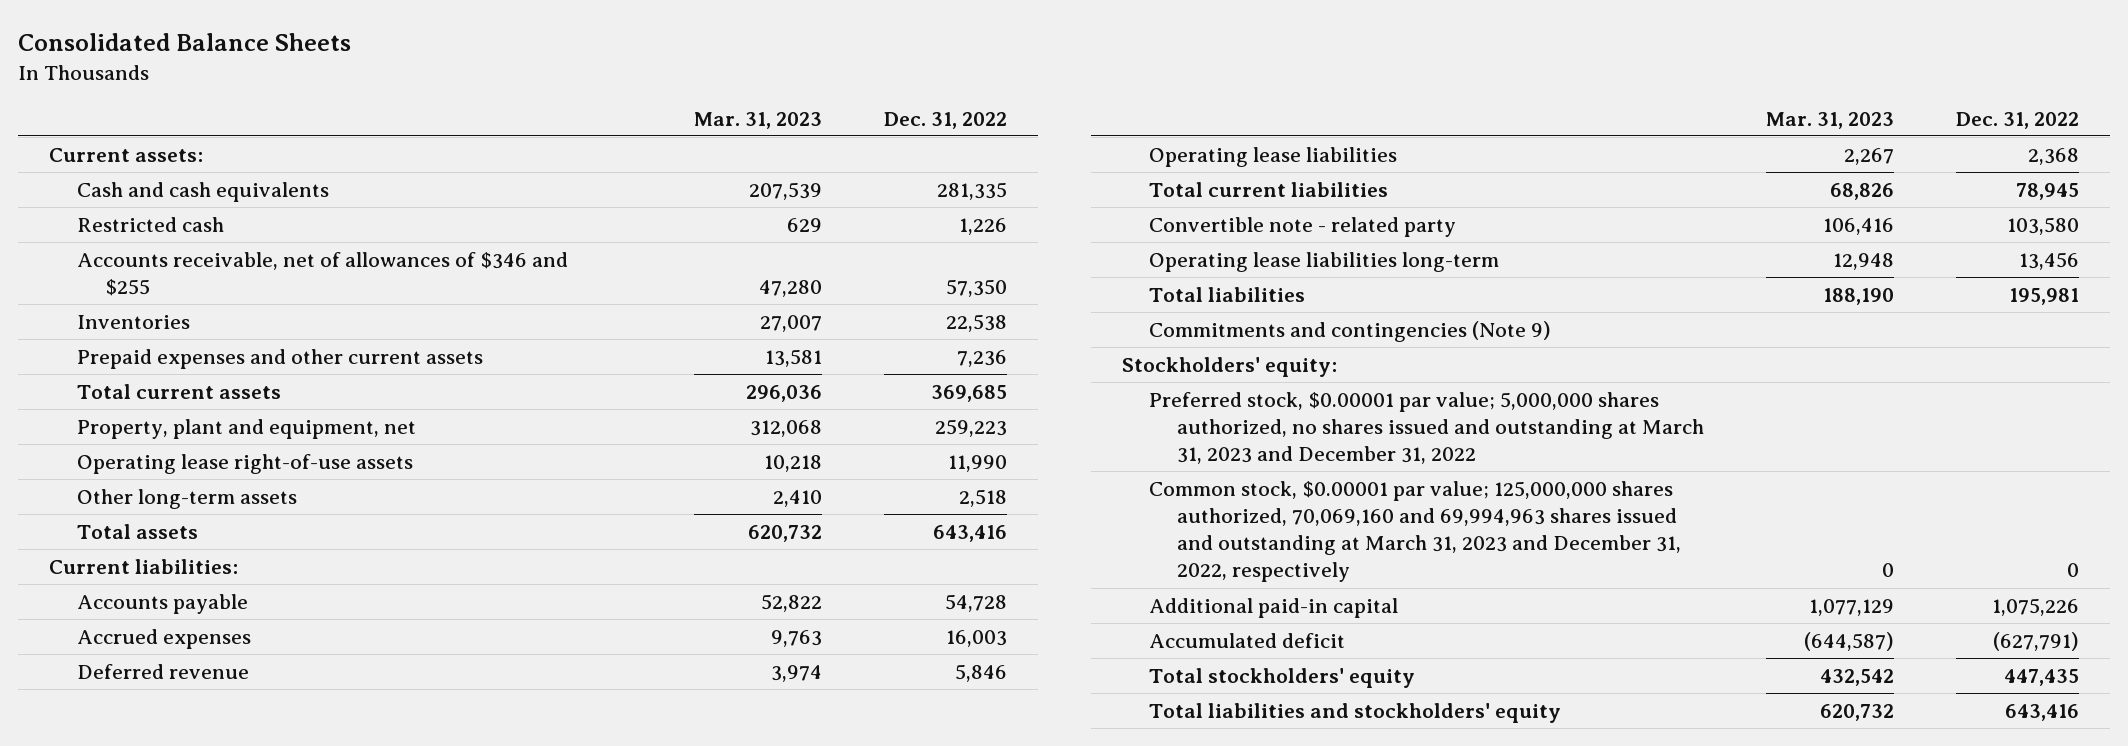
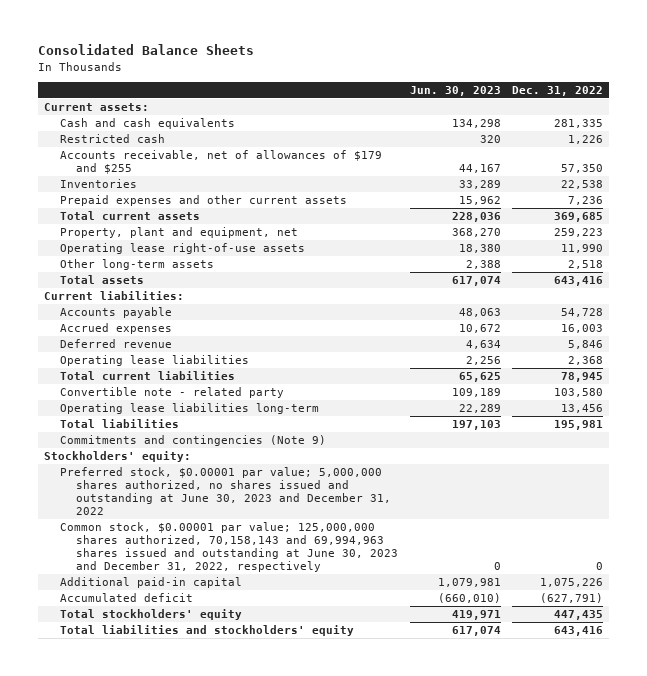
- | Mar. 31, 2023 | Dec. 31, 2022
+ | Jun. 30, 2023 | Dec. 31, 2022
- Accounts receivable, net of allowances of $346 and $255 | 47,280 | 57,350
+ Accounts receivable, net of allowances of $179 and $255 | 44,167 | 57,350
- Preferred stock, $0.00001 par value; 5,000,000 shares authorized, no shares issued and outstanding at March 31, 2023 and December 31, 2022
- Common stock, $0.00001 par value; 125,000,000 shares authorized, 70,069,160 and 69,994,963 shares issued and outstanding at March 31, 2023 and December 31, 2022, respectively | 0 | 0
+ Preferred stock, $0.00001 par value; 5,000,000 shares authorized, no shares issued and outstanding at June 30, 2023 and December 31, 2022
+ Common stock, $0.00001 par value; 125,000,000 shares authorized, 70,158,143 and 69,994,963 shares issued and outstanding at June 30, 2023 and December 31, 2022, respectively | 0 | 0

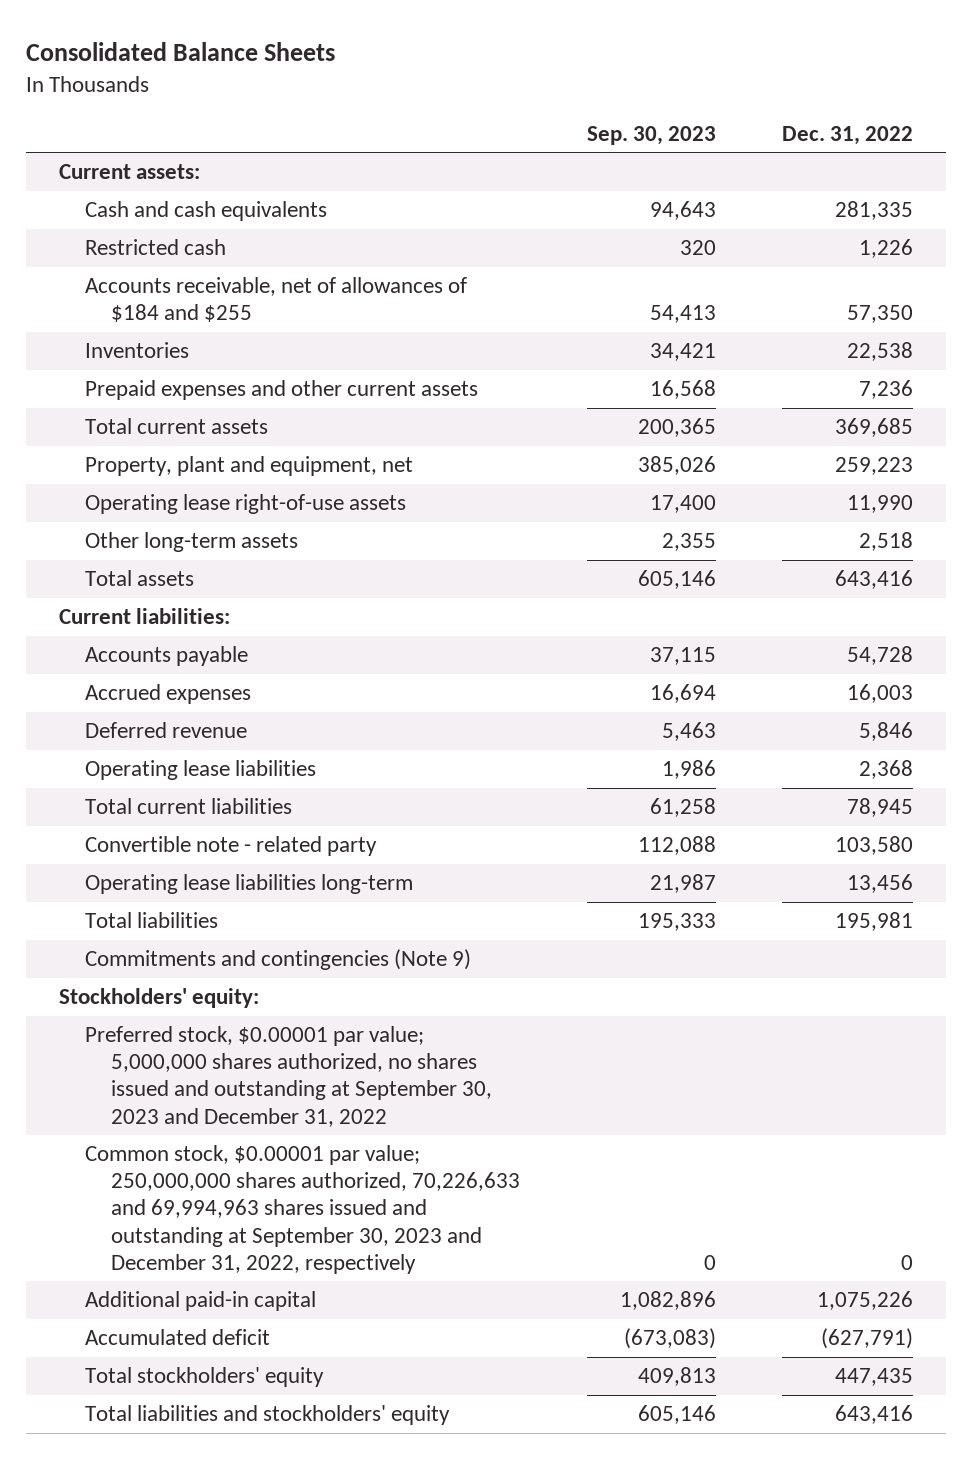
- | Jun. 30, 2023 | Dec. 31, 2022
+ | Sep. 30, 2023 | Dec. 31, 2022
- Accounts receivable, net of allowances of $179 and $255 | 44,167 | 57,350
+ Accounts receivable, net of allowances of $184 and $255 | 54,413 | 57,350
- Preferred stock, $0.00001 par value; 5,000,000 shares authorized, no shares issued and outstanding at June 30, 2023 and December 31, 2022
- Common stock, $0.00001 par value; 125,000,000 shares authorized, 70,158,143 and 69,994,963 shares issued and outstanding at June 30, 2023 and December 31, 2022, respectively | 0 | 0
+ Preferred stock, $0.00001 par value; 5,000,000 shares authorized, no shares issued and outstanding at September 30, 2023 and December 31, 2022
+ Common stock, $0.00001 par value; 250,000,000 shares authorized, 70,226,633 and 69,994,963 shares issued and outstanding at September 30, 2023 and December 31, 2022, respectively | 0 | 0

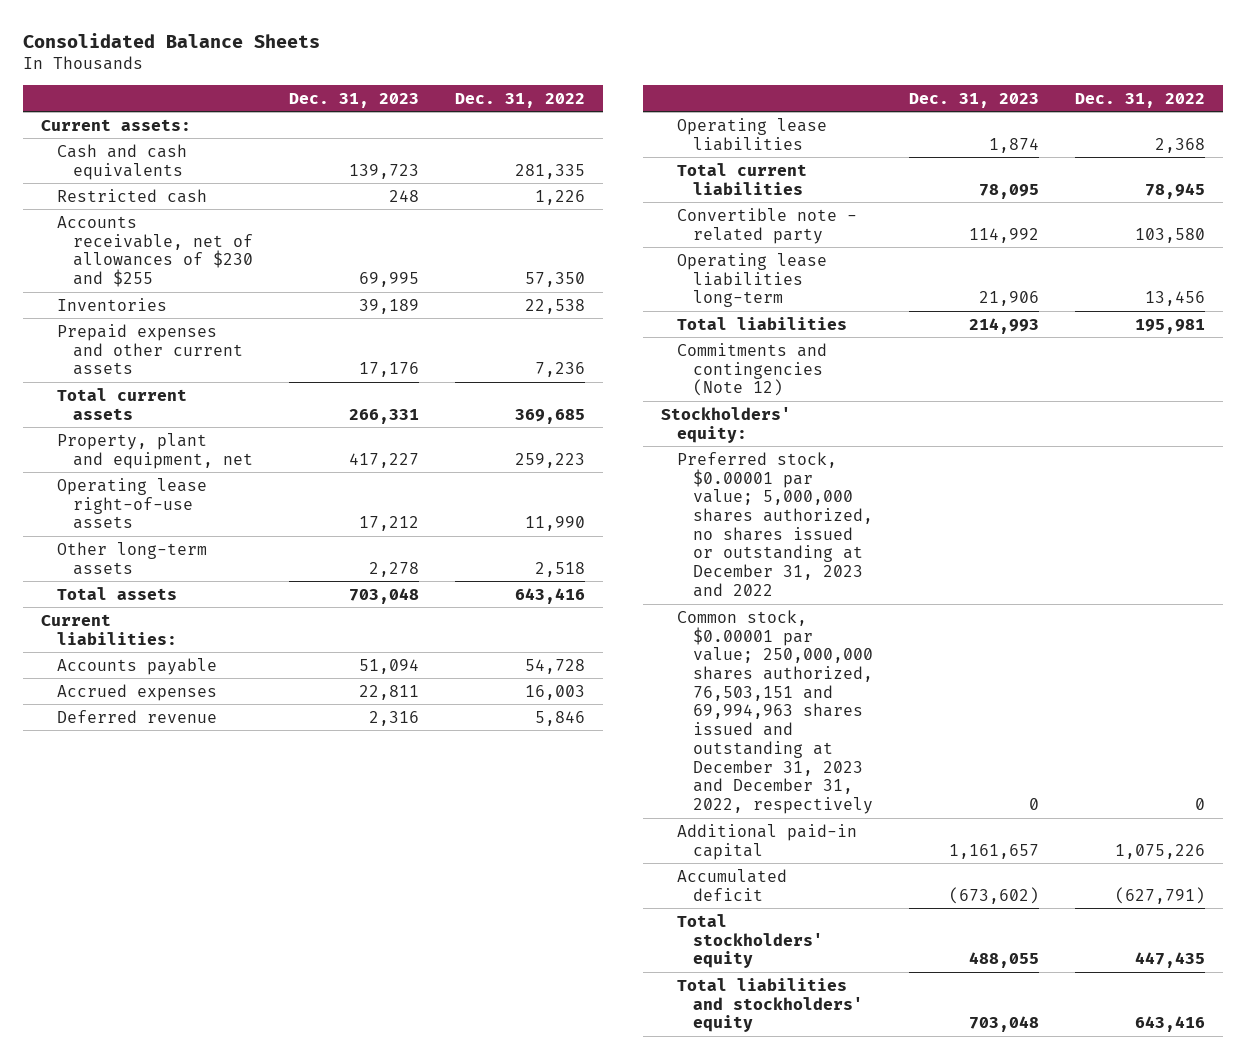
- | Sep. 30, 2023 | Dec. 31, 2022
+ | Dec. 31, 2023 | Dec. 31, 2022
- Accounts receivable, net of allowances of $184 and $255 | 54,413 | 57,350
+ Accounts receivable, net of allowances of $230 and $255 | 69,995 | 57,350
- Commitments and contingencies (Note 9)
+ Commitments and contingencies (Note 12)
- Preferred stock, $0.00001 par value; 5,000,000 shares authorized, no shares issued and outstanding at September 30, 2023 and December 31, 2022
- Common stock, $0.00001 par value; 250,000,000 shares authorized, 70,226,633 and 69,994,963 shares issued and outstanding at September 30, 2023 and December 31, 2022, respectively | 0 | 0
+ Preferred stock, $0.00001 par value; 5,000,000 shares authorized, no shares issued or outstanding at December 31, 2023 and 2022
+ Common stock, $0.00001 par value; 250,000,000 shares authorized, 76,503,151 and 69,994,963 shares issued and outstanding at December 31, 2023 and December 31, 2022, respectively | 0 | 0

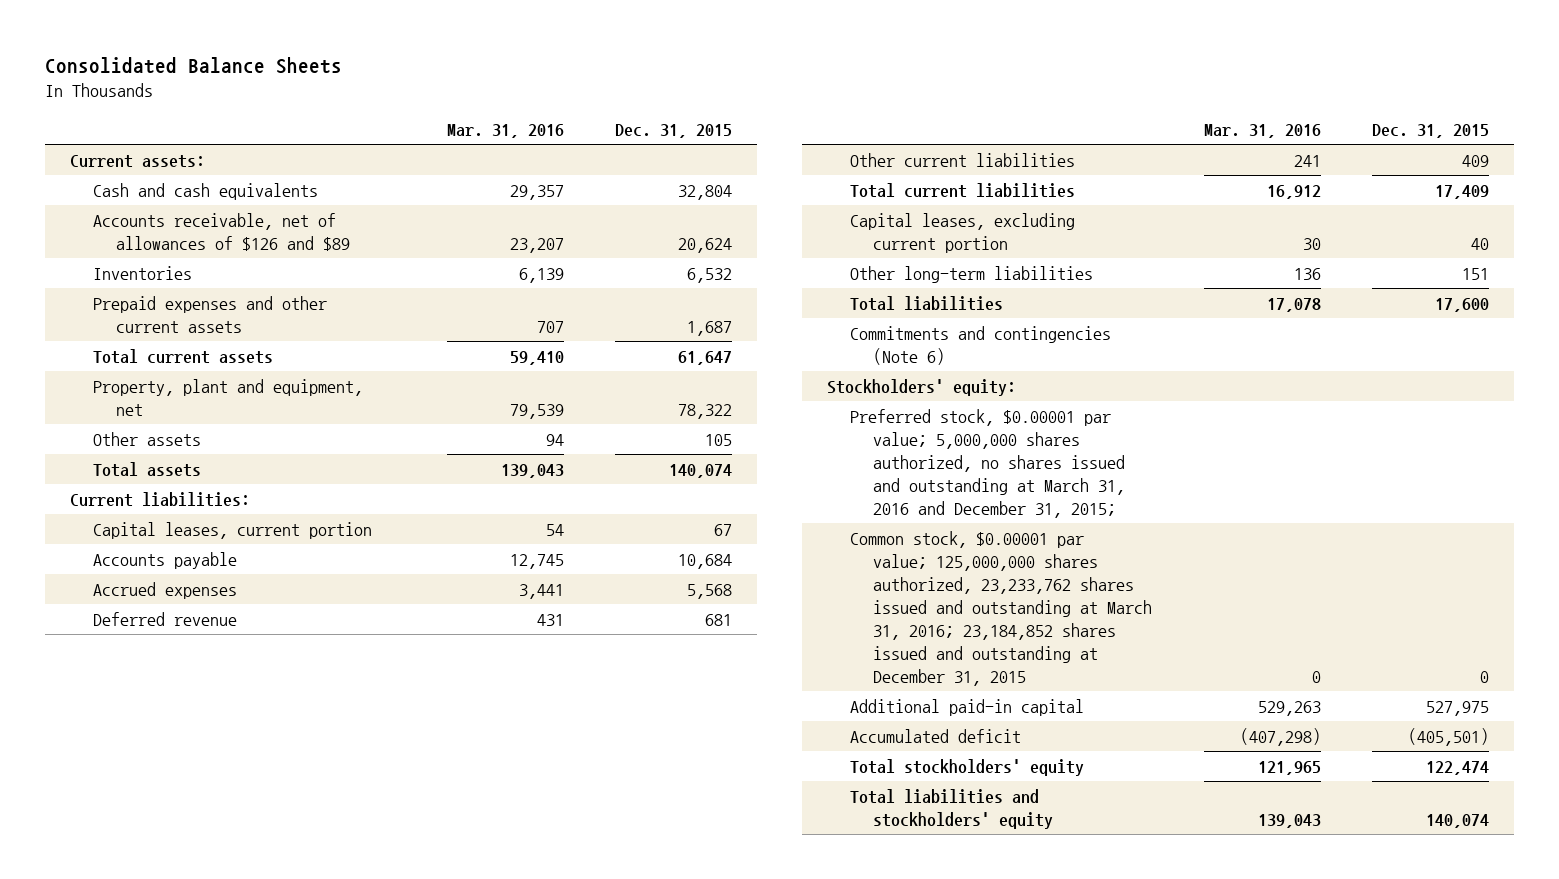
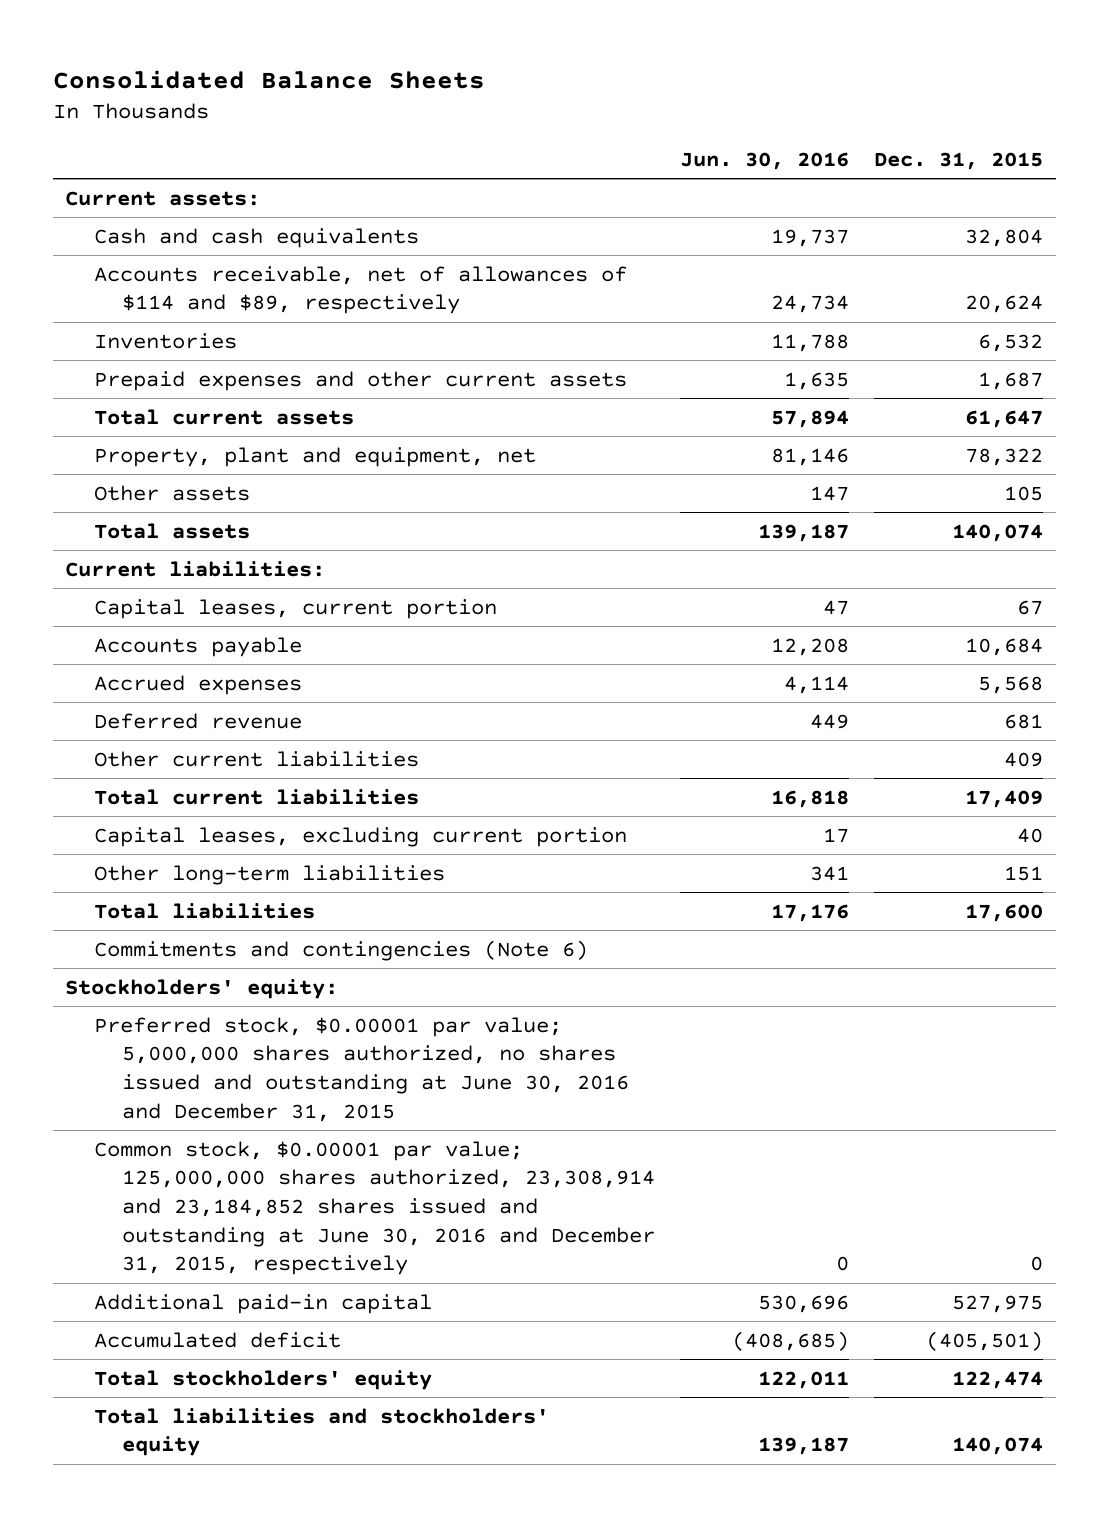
- | Mar. 31, 2016 | Dec. 31, 2015
+ | Jun. 30, 2016 | Dec. 31, 2015
- Accounts receivable, net of allowances of $126 and $89 | 23,207 | 20,624
+ Accounts receivable, net of allowances of $114 and $89, respectively | 24,734 | 20,624
- Preferred stock, $0.00001 par value; 5,000,000 shares authorized, no shares issued and outstanding at March 31, 2016 and December 31, 2015;
- Common stock, $0.00001 par value; 125,000,000 shares authorized, 23,233,762 shares issued and outstanding at March 31, 2016; 23,184,852 shares issued and outstanding at December 31, 2015 | 0 | 0
+ Preferred stock, $0.00001 par value; 5,000,000 shares authorized, no shares issued and outstanding at June 30, 2016 and December 31, 2015
+ Common stock, $0.00001 par value; 125,000,000 shares authorized, 23,308,914 and 23,184,852 shares issued and outstanding at June 30, 2016 and December 31, 2015, respectively | 0 | 0

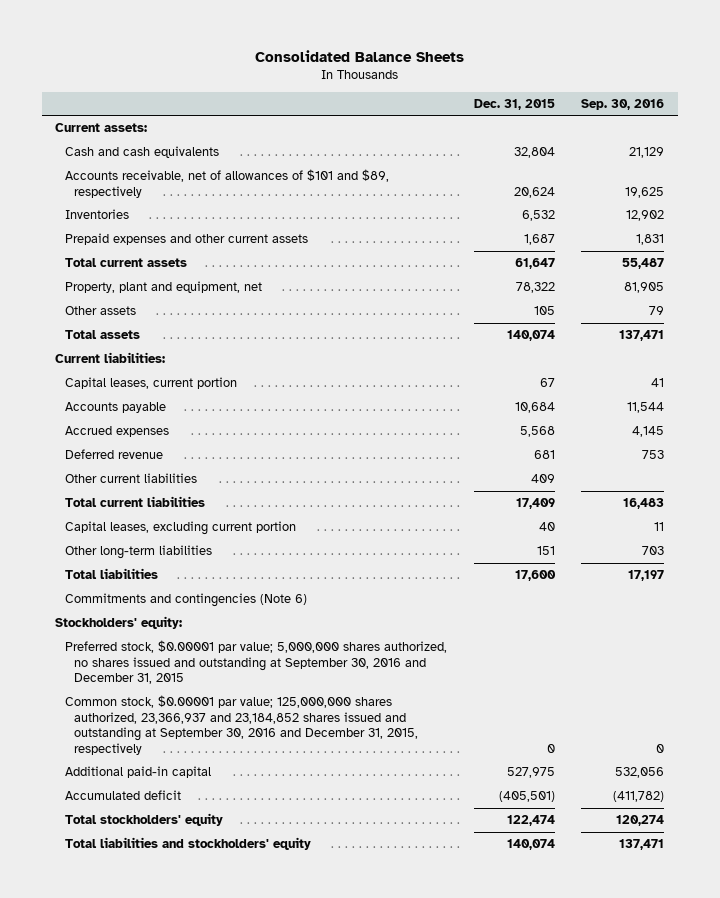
- | Jun. 30, 2016 | Dec. 31, 2015
+ | Dec. 31, 2015 | Sep. 30, 2016
- Accounts receivable, net of allowances of $114 and $89, respectively | 24,734 | 20,624
+ Accounts receivable, net of allowances of $101 and $89, respectively | 20,624 | 19,625
- Preferred stock, $0.00001 par value; 5,000,000 shares authorized, no shares issued and outstanding at June 30, 2016 and December 31, 2015
- Common stock, $0.00001 par value; 125,000,000 shares authorized, 23,308,914 and 23,184,852 shares issued and outstanding at June 30, 2016 and December 31, 2015, respectively | 0 | 0
+ Preferred stock, $0.00001 par value; 5,000,000 shares authorized, no shares issued and outstanding at September 30, 2016 and December 31, 2015
+ Common stock, $0.00001 par value; 125,000,000 shares authorized, 23,366,937 and 23,184,852 shares issued and outstanding at September 30, 2016 and December 31, 2015, respectively | 0 | 0

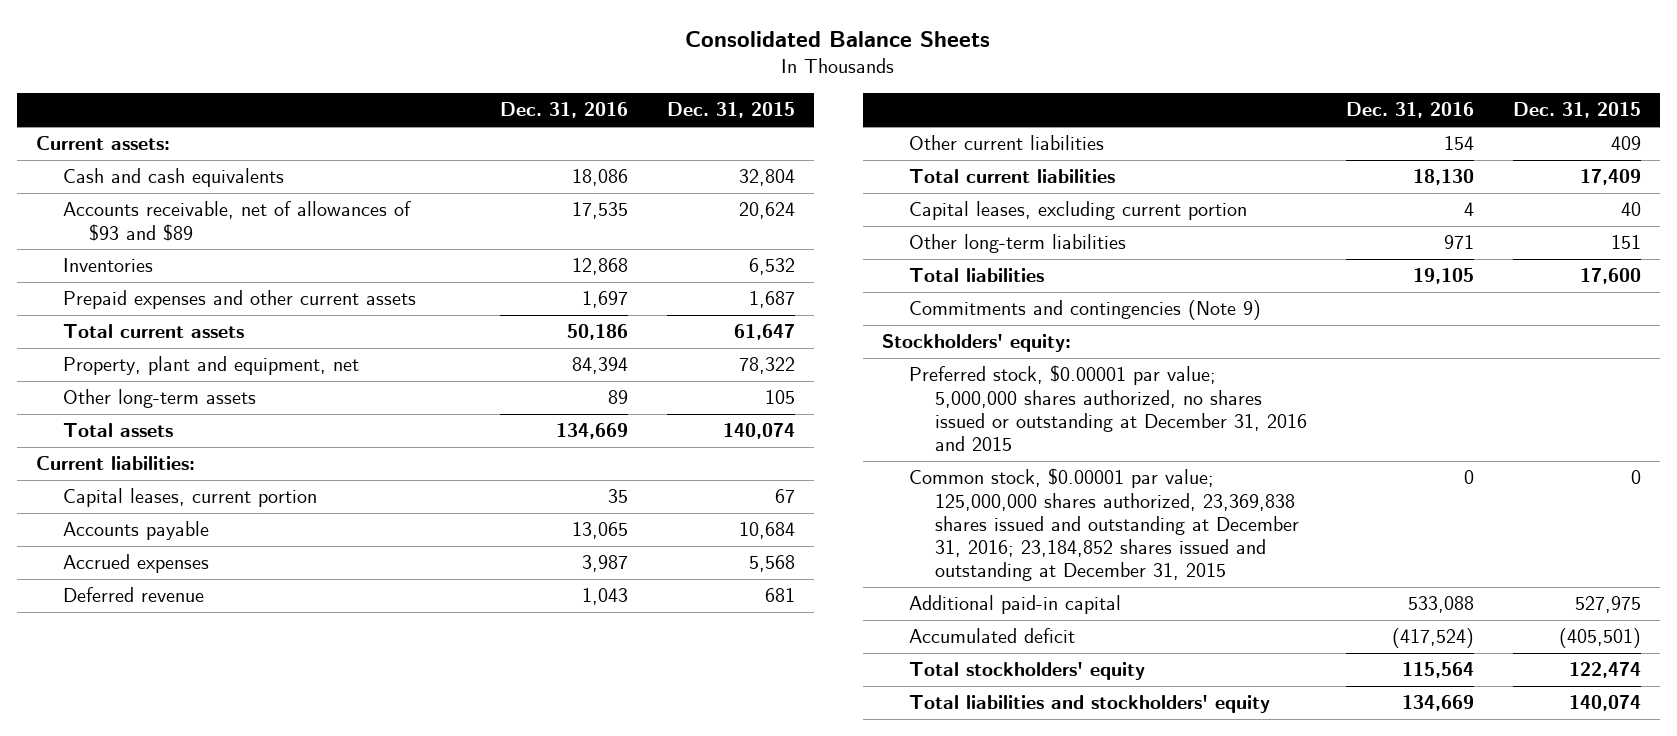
- | Dec. 31, 2015 | Sep. 30, 2016
+ | Dec. 31, 2016 | Dec. 31, 2015
- Accounts receivable, net of allowances of $101 and $89, respectively | 20,624 | 19,625
+ Accounts receivable, net of allowances of $93 and $89 | 17,535 | 20,624
- Other assets | 105 | 79
+ Other long-term assets | 89 | 105
- Commitments and contingencies (Note 6)
+ Commitments and contingencies (Note 9)
- Preferred stock, $0.00001 par value; 5,000,000 shares authorized, no shares issued and outstanding at September 30, 2016 and December 31, 2015
- Common stock, $0.00001 par value; 125,000,000 shares authorized, 23,366,937 and 23,184,852 shares issued and outstanding at September 30, 2016 and December 31, 2015, respectively | 0 | 0
+ Preferred stock, $0.00001 par value; 5,000,000 shares authorized, no shares issued or outstanding at December 31, 2016 and 2015
+ Common stock, $0.00001 par value; 125,000,000 shares authorized, 23,369,838 shares issued and outstanding at December 31, 2016; 23,184,852 shares issued and outstanding at December 31, 2015 | 0 | 0

